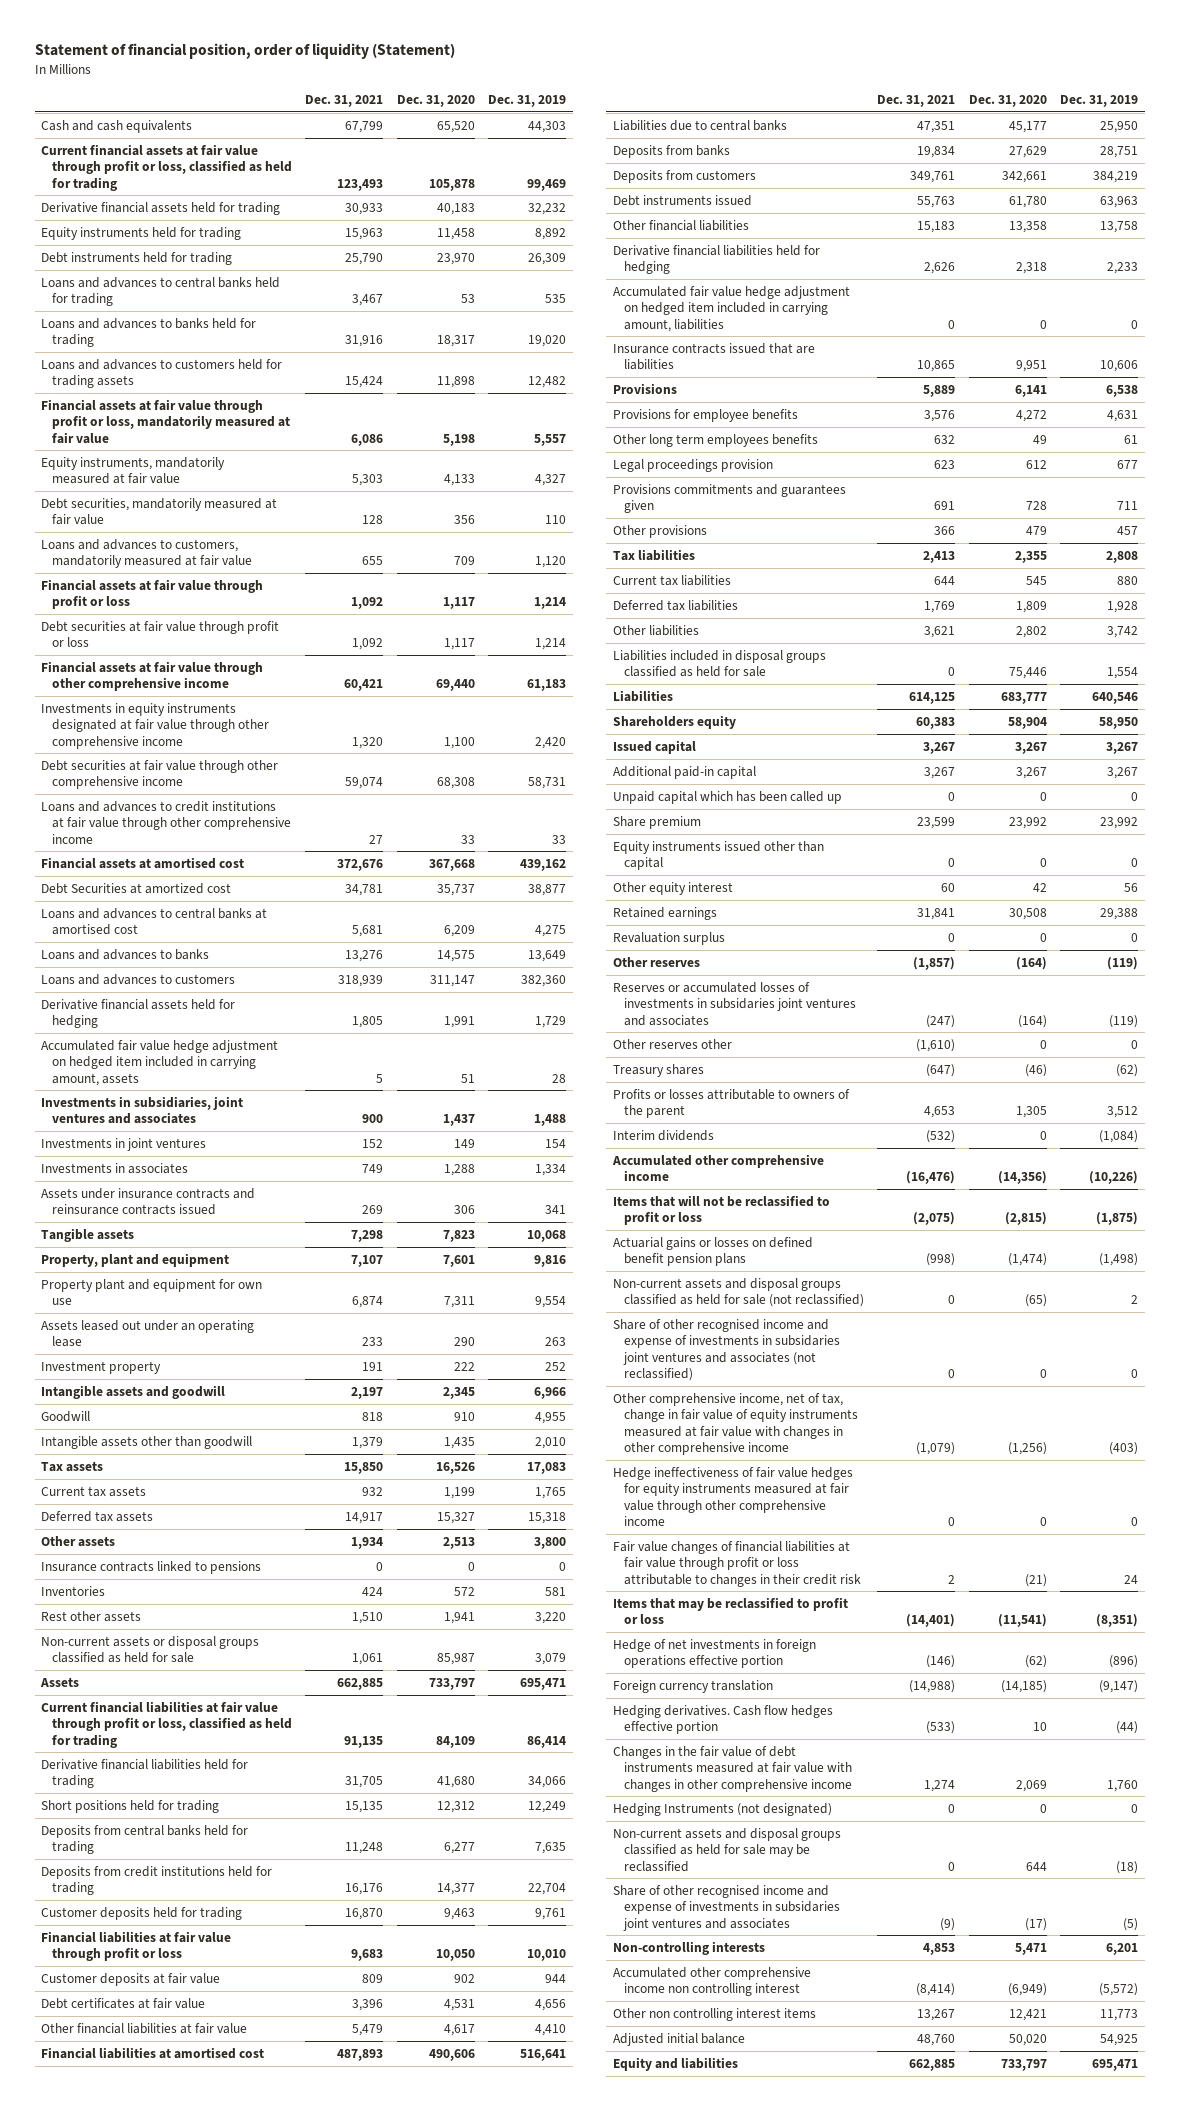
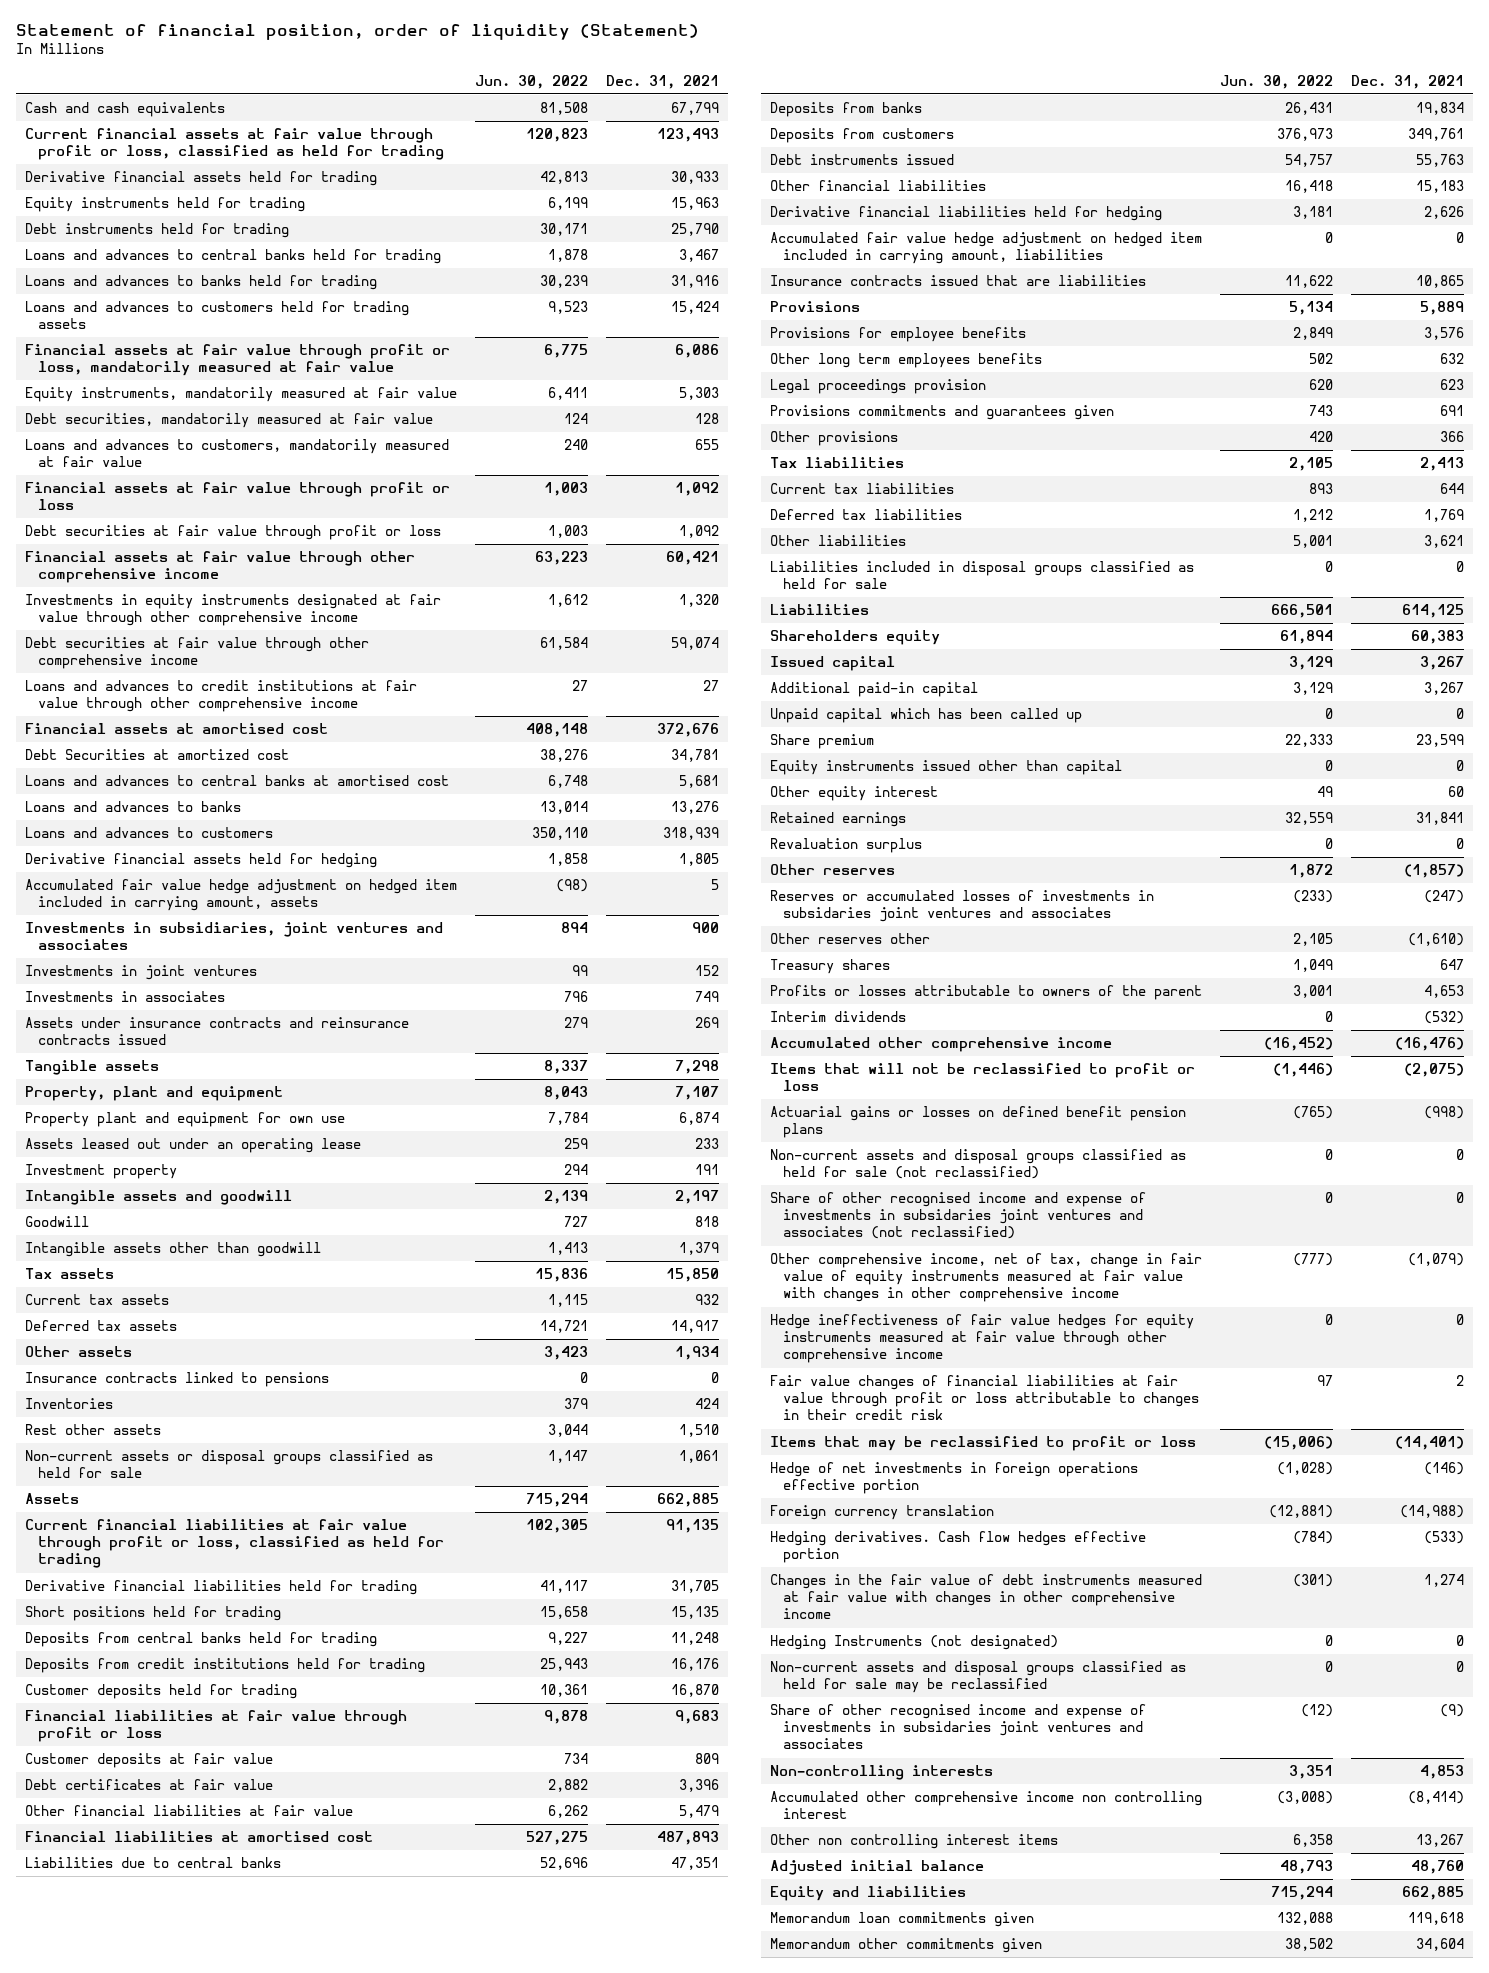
- | Dec. 31, 2021 | Dec. 31, 2020 | Dec. 31, 2019
+ | Jun. 30, 2022 | Dec. 31, 2021
- Treasury shares | (647) | (46) | (62)
+ Treasury shares | 1,049 | 647
+ Memorandum loan commitments given | 132,088 | 119,618
+ Memorandum other commitments given | 38,502 | 34,604

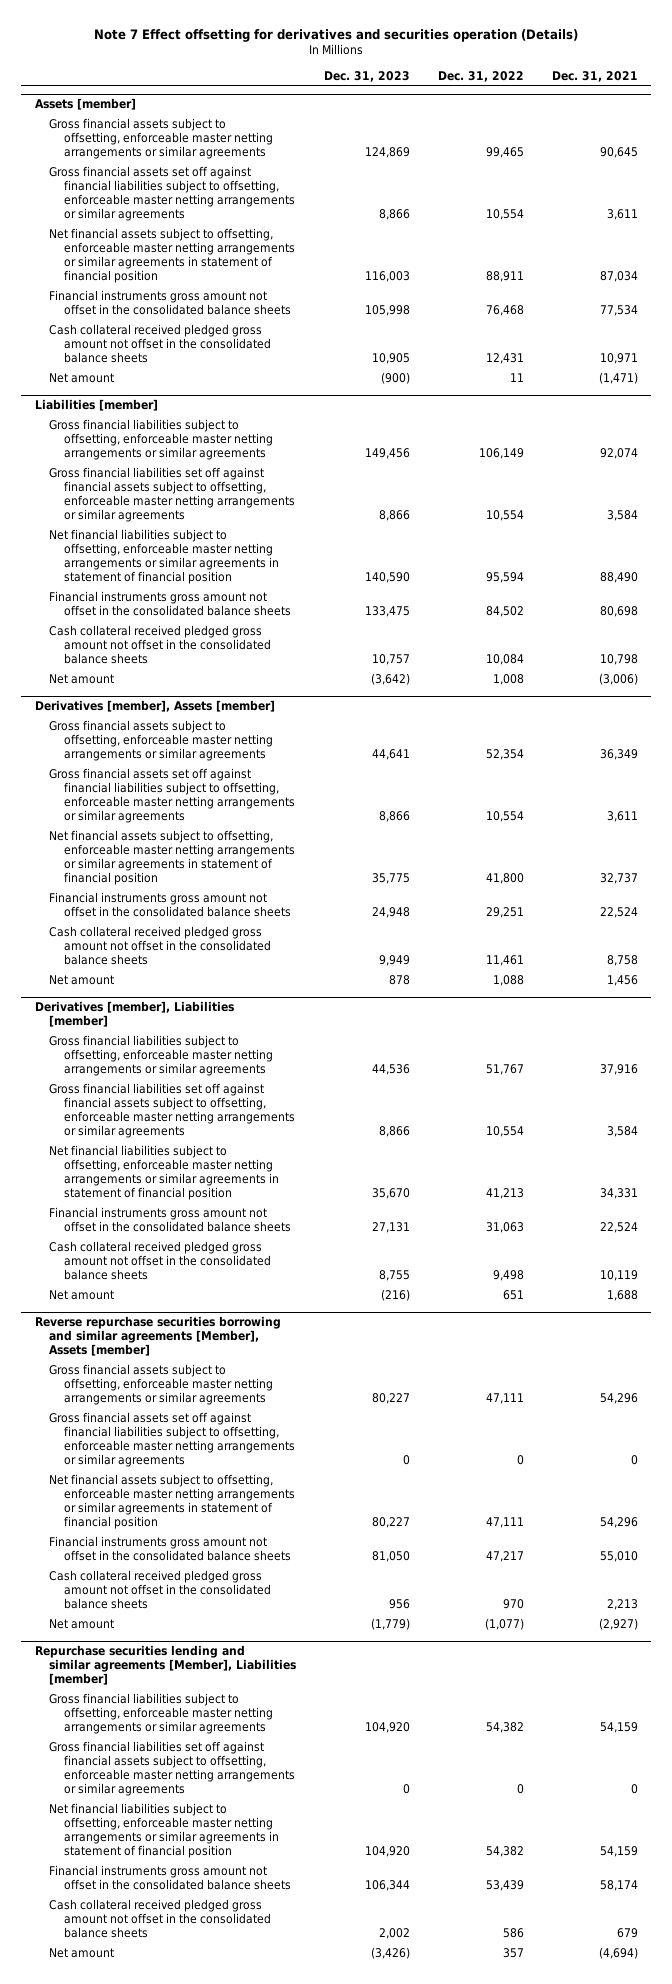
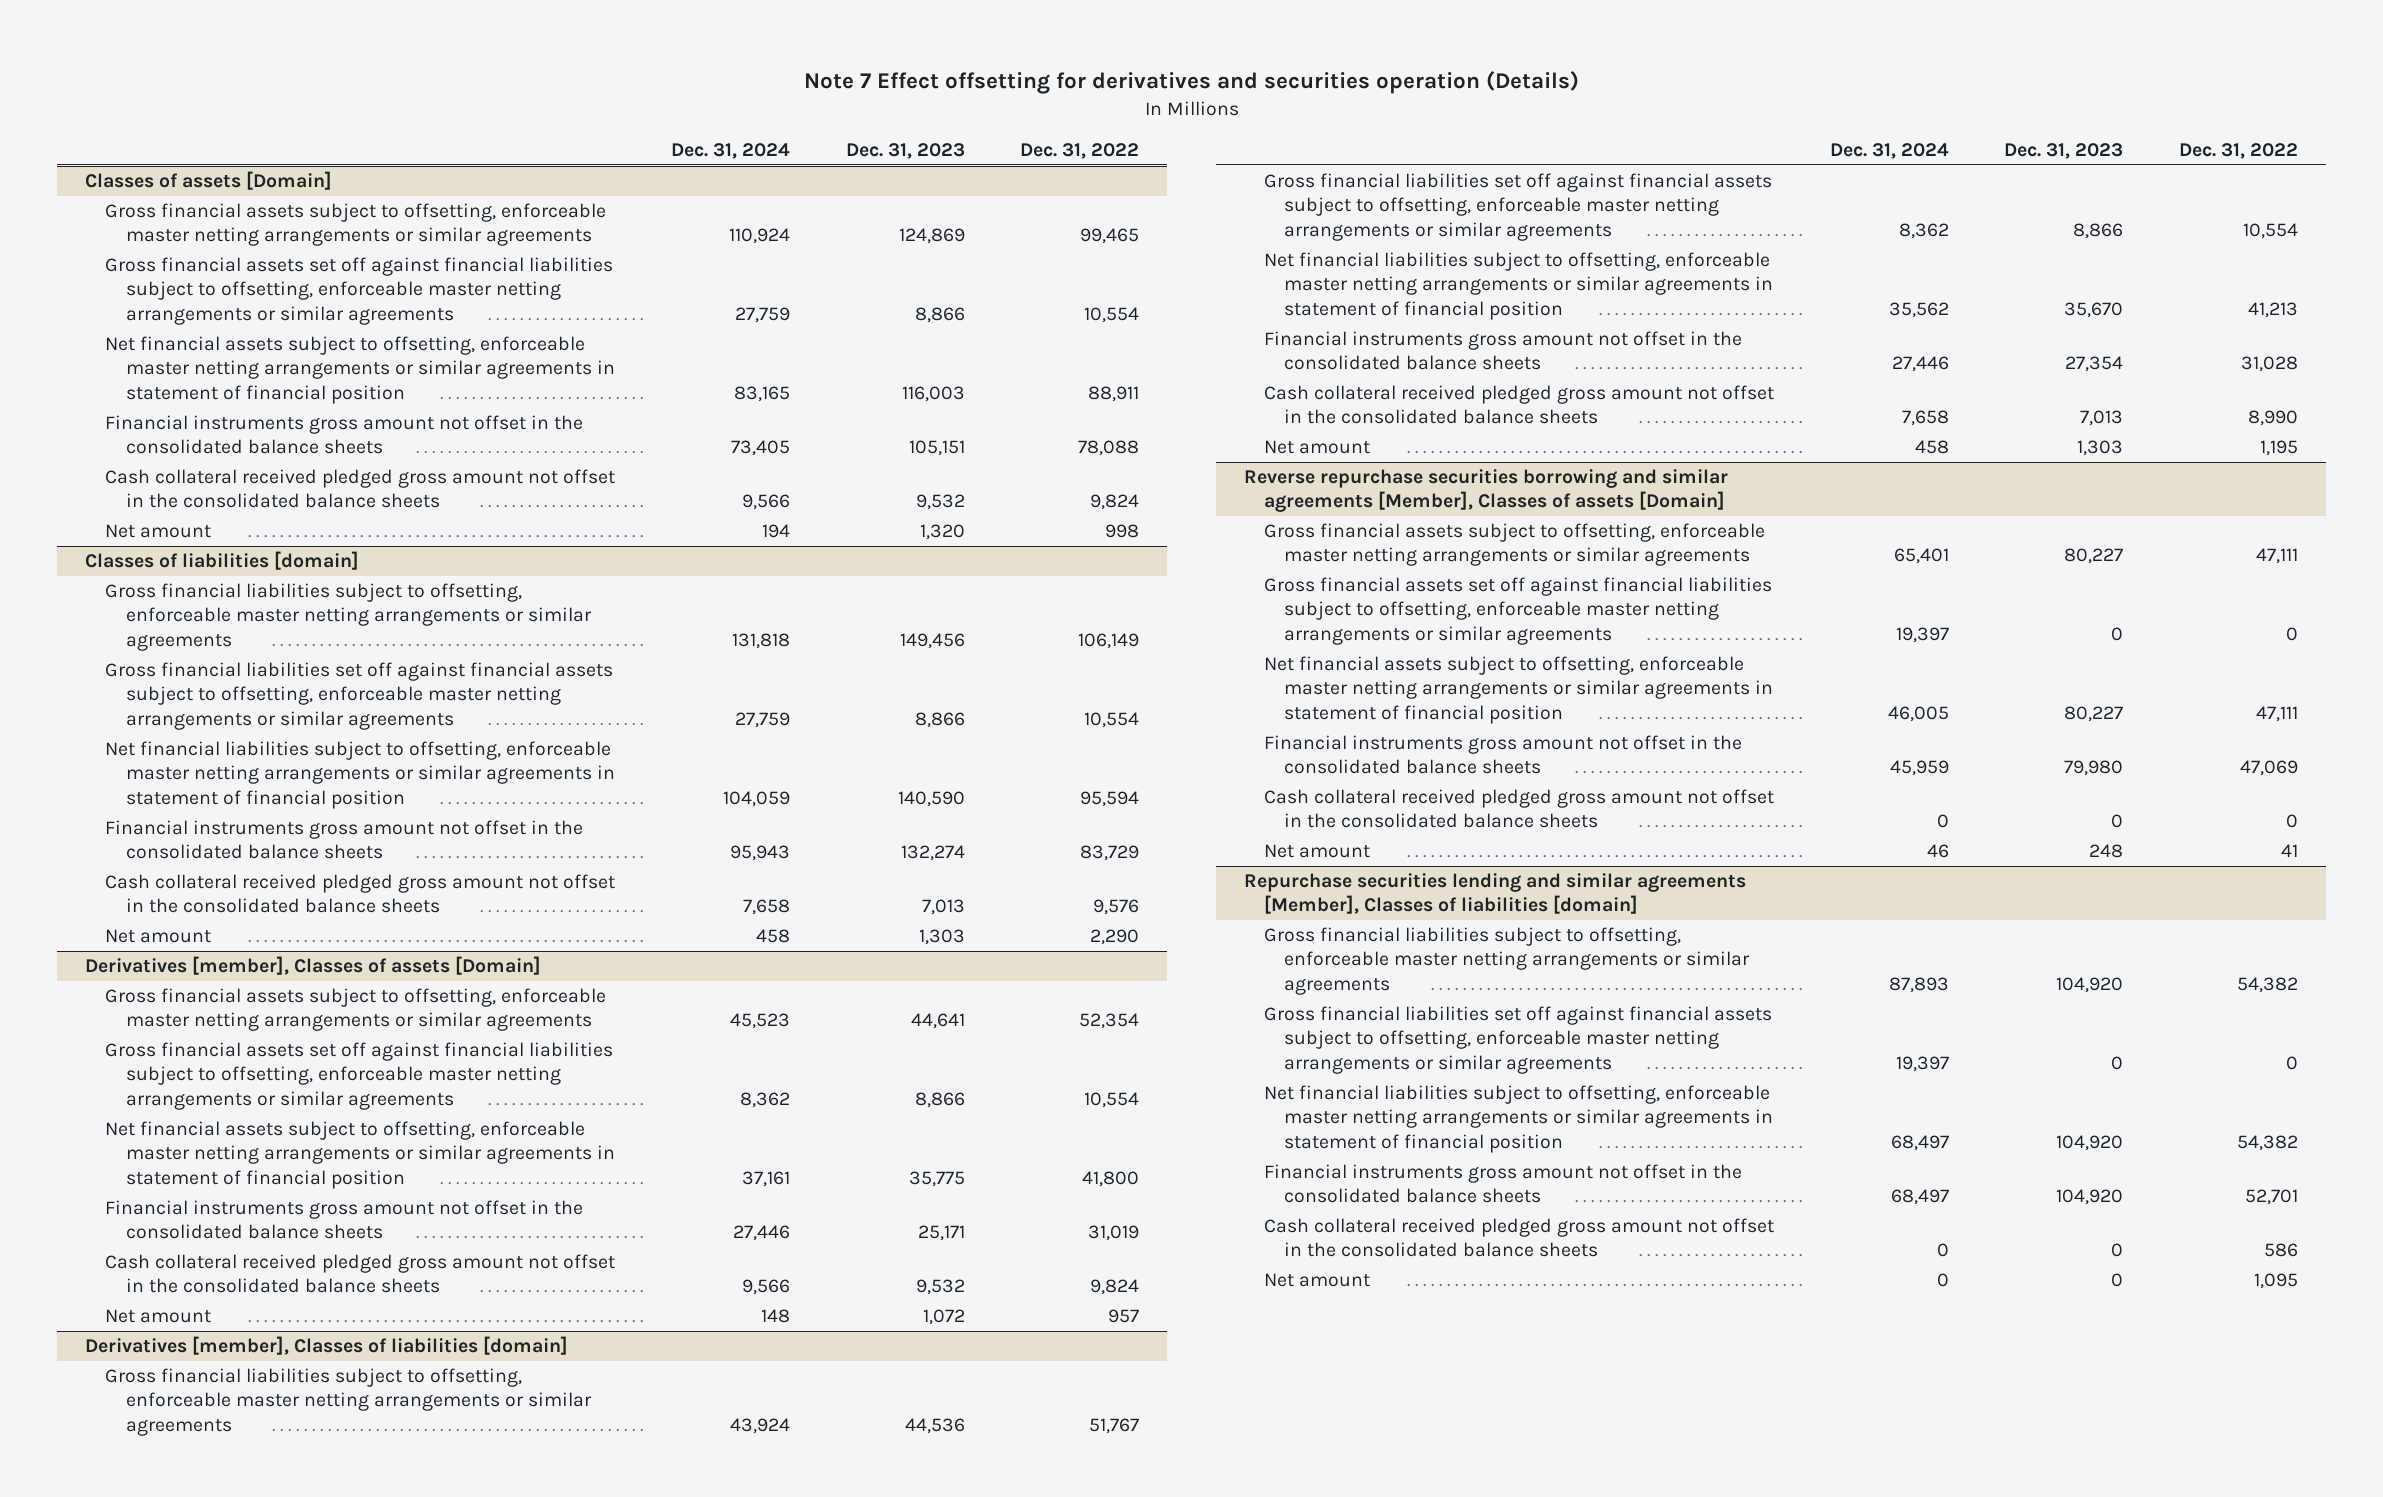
- | Dec. 31, 2023 | Dec. 31, 2022 | Dec. 31, 2021
+ | Dec. 31, 2024 | Dec. 31, 2023 | Dec. 31, 2022
- Assets [member]
+ Classes of assets [Domain]
- Financial instruments gross amount not offset in the consolidated balance sheets | 105,998 | 76,468 | 77,534
- Cash collateral received pledged gross amount not offset in the consolidated balance sheets | 10,905 | 12,431 | 10,971
- Net amount | (900) | 11 | (1,471)
- Liabilities [member]
+ Financial instruments gross amount not offset in the consolidated balance sheets | 73,405 | 105,151 | 78,088
+ Cash collateral received pledged gross amount not offset in the consolidated balance sheets | 9,566 | 9,532 | 9,824
+ Net amount | 194 | 1,320 | 998
+ Classes of liabilities [domain]
- Financial instruments gross amount not offset in the consolidated balance sheets | 133,475 | 84,502 | 80,698
- Cash collateral received pledged gross amount not offset in the consolidated balance sheets | 10,757 | 10,084 | 10,798
- Net amount | (3,642) | 1,008 | (3,006)
- Derivatives [member], Assets [member]
+ Financial instruments gross amount not offset in the consolidated balance sheets | 95,943 | 132,274 | 83,729
+ Cash collateral received pledged gross amount not offset in the consolidated balance sheets | 7,658 | 7,013 | 9,576
+ Net amount | 458 | 1,303 | 2,290
+ Derivatives [member], Classes of assets [Domain]
- Financial instruments gross amount not offset in the consolidated balance sheets | 24,948 | 29,251 | 22,524
- Cash collateral received pledged gross amount not offset in the consolidated balance sheets | 9,949 | 11,461 | 8,758
- Net amount | 878 | 1,088 | 1,456
- Derivatives [member], Liabilities [member]
+ Financial instruments gross amount not offset in the consolidated balance sheets | 27,446 | 25,171 | 31,019
+ Cash collateral received pledged gross amount not offset in the consolidated balance sheets | 9,566 | 9,532 | 9,824
+ Net amount | 148 | 1,072 | 957
+ Derivatives [member], Classes of liabilities [domain]
- Financial instruments gross amount not offset in the consolidated balance sheets | 27,131 | 31,063 | 22,524
- Cash collateral received pledged gross amount not offset in the consolidated balance sheets | 8,755 | 9,498 | 10,119
- Net amount | (216) | 651 | 1,688
- Reverse repurchase securities borrowing and similar agreements [Member], Assets [member]
+ Financial instruments gross amount not offset in the consolidated balance sheets | 27,446 | 27,354 | 31,028
+ Cash collateral received pledged gross amount not offset in the consolidated balance sheets | 7,658 | 7,013 | 8,990
+ Net amount | 458 | 1,303 | 1,195
+ Reverse repurchase securities borrowing and similar agreements [Member], Classes of assets [Domain]
- Financial instruments gross amount not offset in the consolidated balance sheets | 81,050 | 47,217 | 55,010
- Cash collateral received pledged gross amount not offset in the consolidated balance sheets | 956 | 970 | 2,213
- Net amount | (1,779) | (1,077) | (2,927)
- Repurchase securities lending and similar agreements [Member], Liabilities [member]
+ Financial instruments gross amount not offset in the consolidated balance sheets | 45,959 | 79,980 | 47,069
+ Cash collateral received pledged gross amount not offset in the consolidated balance sheets | 0 | 0 | 0
+ Net amount | 46 | 248 | 41
+ Repurchase securities lending and similar agreements [Member], Classes of liabilities [domain]
- Financial instruments gross amount not offset in the consolidated balance sheets | 106,344 | 53,439 | 58,174
- Cash collateral received pledged gross amount not offset in the consolidated balance sheets | 2,002 | 586 | 679
- Net amount | (3,426) | 357 | (4,694)
+ Financial instruments gross amount not offset in the consolidated balance sheets | 68,497 | 104,920 | 52,701
+ Cash collateral received pledged gross amount not offset in the consolidated balance sheets | 0 | 0 | 586
+ Net amount | 0 | 0 | 1,095

